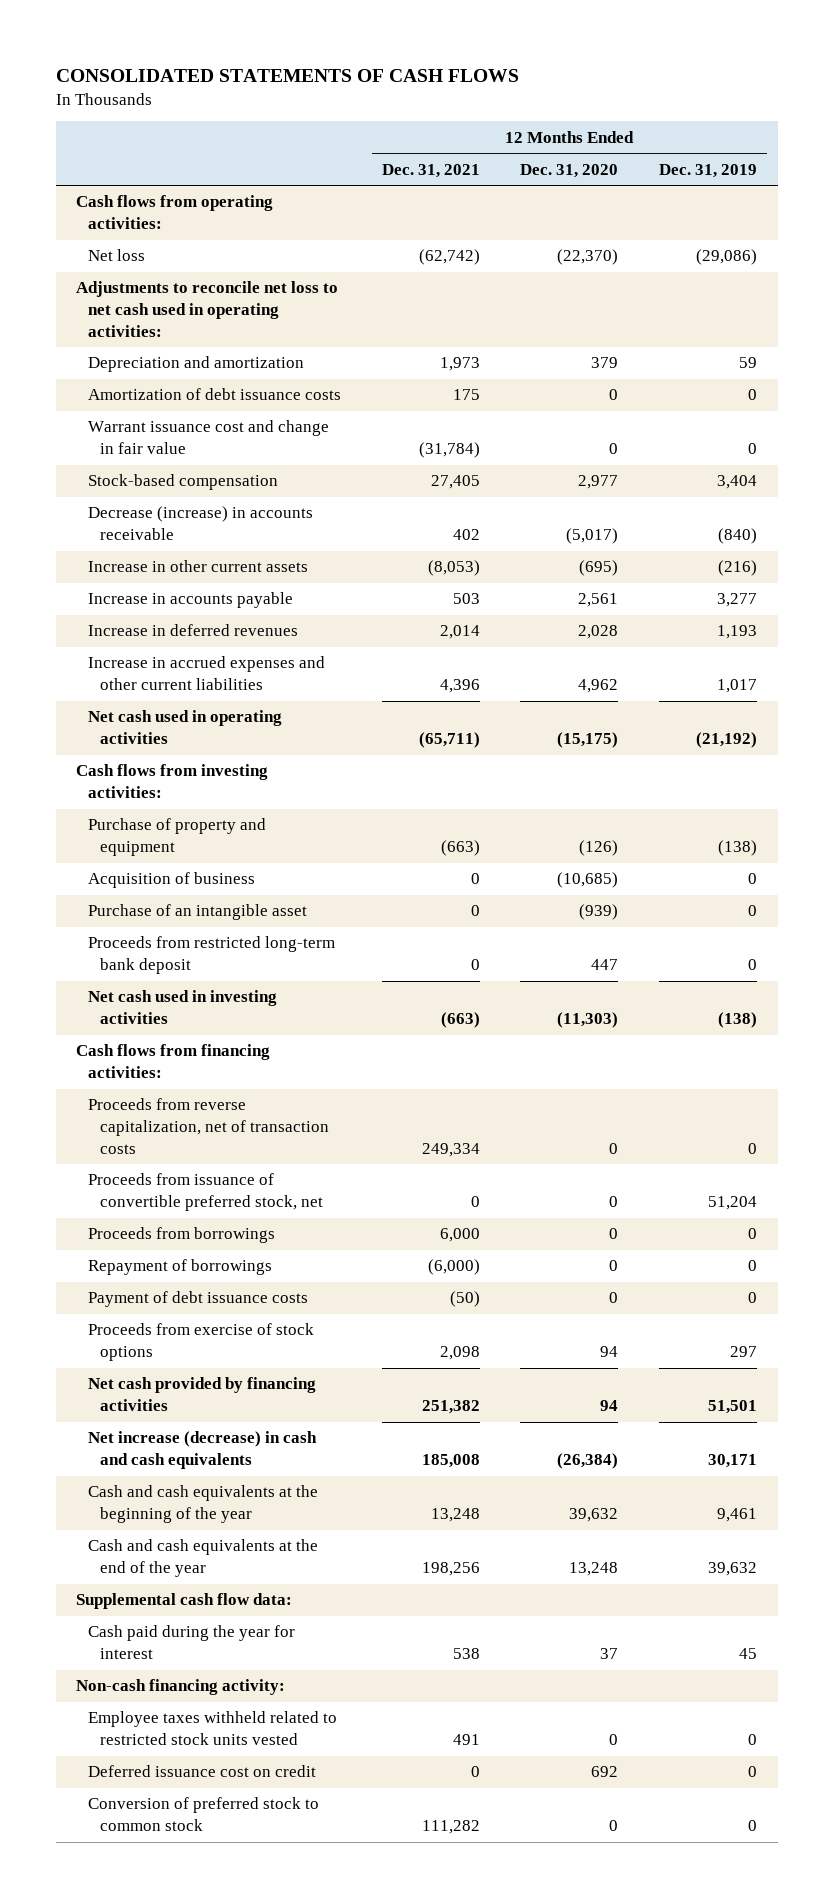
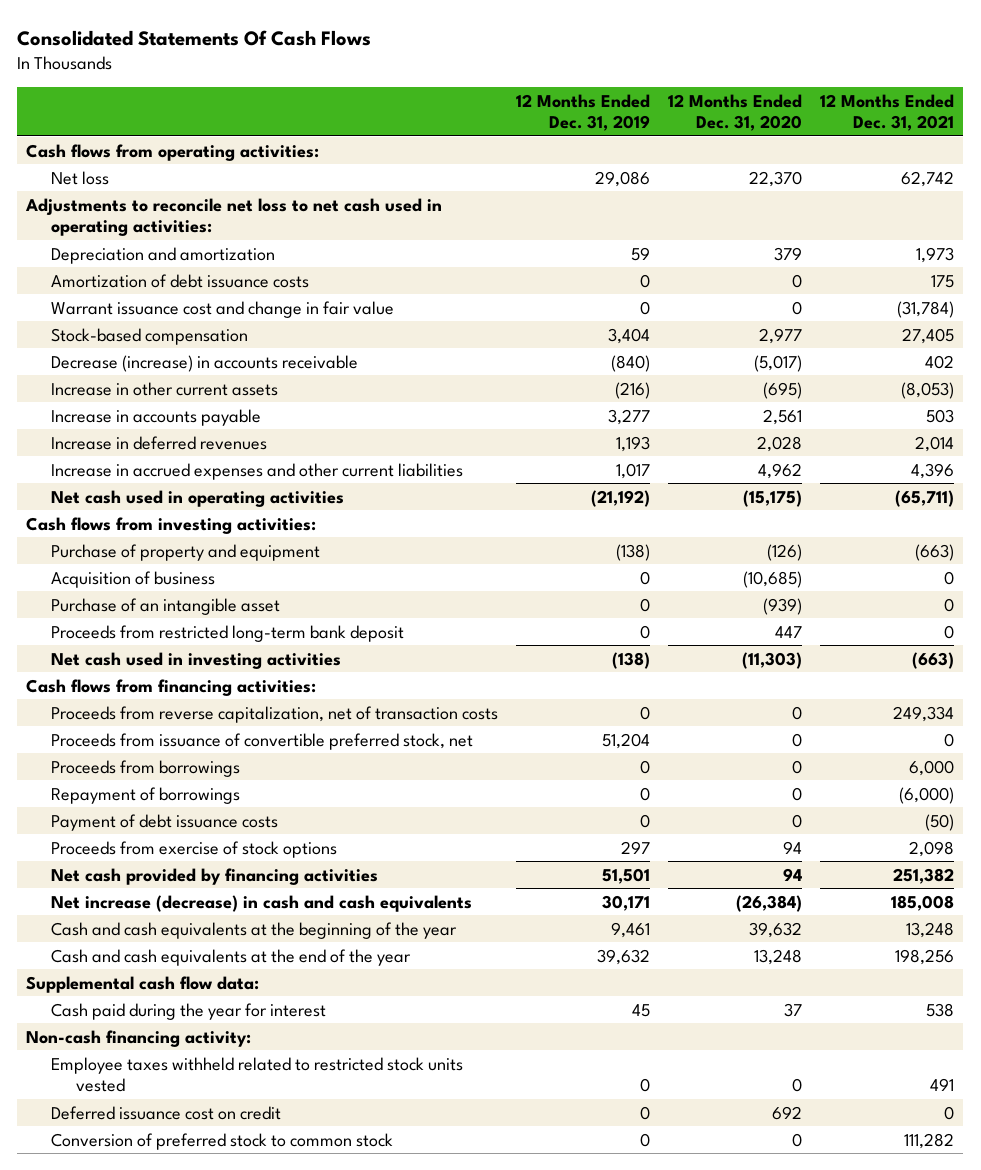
- CONSOLIDATED STATEMENTS OF CASH FLOWS
+ Consolidated Statements Of Cash Flows
- | 12 Months Ended Dec. 31, 2021 | 12 Months Ended Dec. 31, 2020 | 12 Months Ended Dec. 31, 2019
+ | 12 Months Ended Dec. 31, 2019 | 12 Months Ended Dec. 31, 2020 | 12 Months Ended Dec. 31, 2021
- Net loss | (62,742) | (22,370) | (29,086)
+ Net loss | 29,086 | 22,370 | 62,742

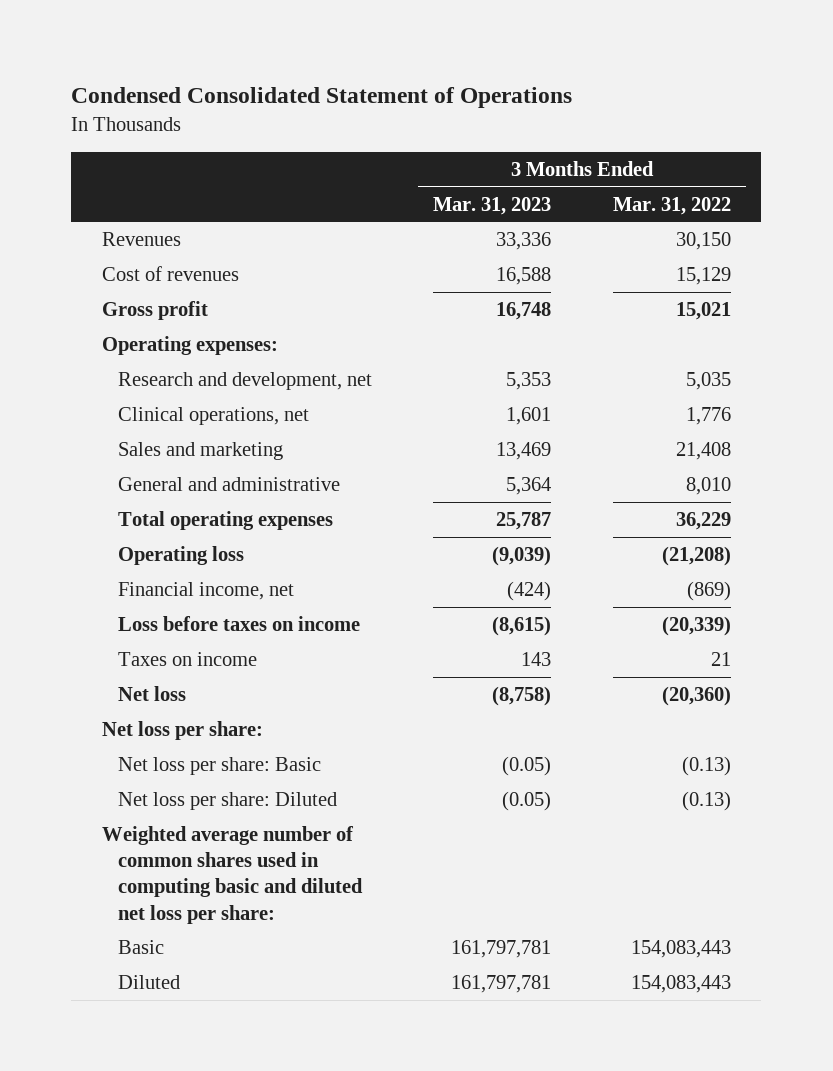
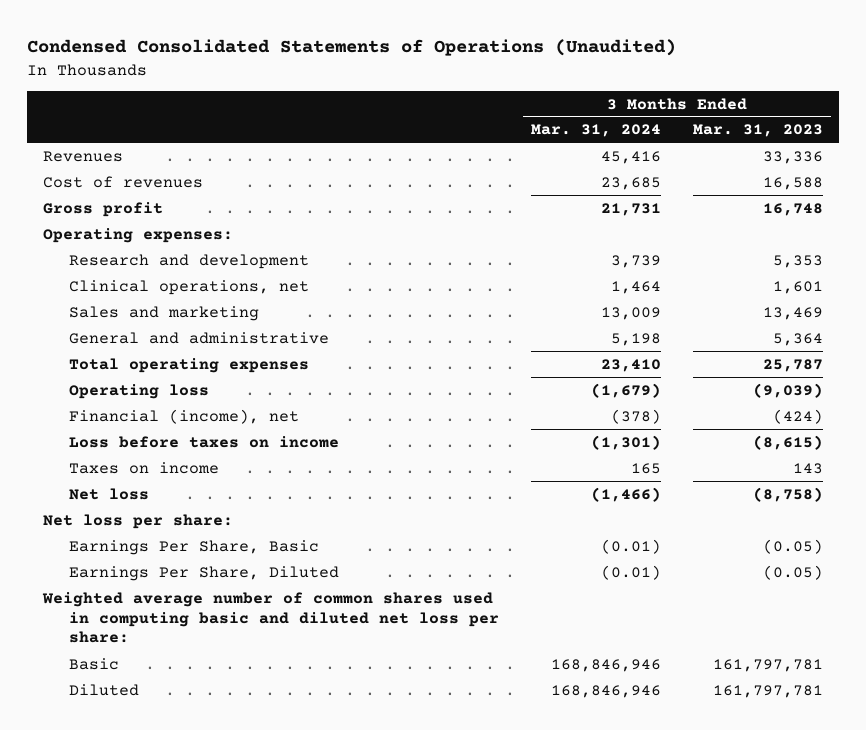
- Condensed Consolidated Statement of Operations
+ Condensed Consolidated Statements of Operations (Unaudited)
- | 3 Months Ended Mar. 31, 2023 | 3 Months Ended Mar. 31, 2022
+ | 3 Months Ended Mar. 31, 2024 | 3 Months Ended Mar. 31, 2023
- Research and development, net | 5,353 | 5,035
+ Research and development | 3,739 | 5,353
- Financial income, net | (424) | (869)
+ Financial (income), net | (378) | (424)
- Net loss per share: Basic | (0.05) | (0.13)
- Net loss per share: Diluted | (0.05) | (0.13)
+ Earnings Per Share, Basic | (0.01) | (0.05)
+ Earnings Per Share, Diluted | (0.01) | (0.05)

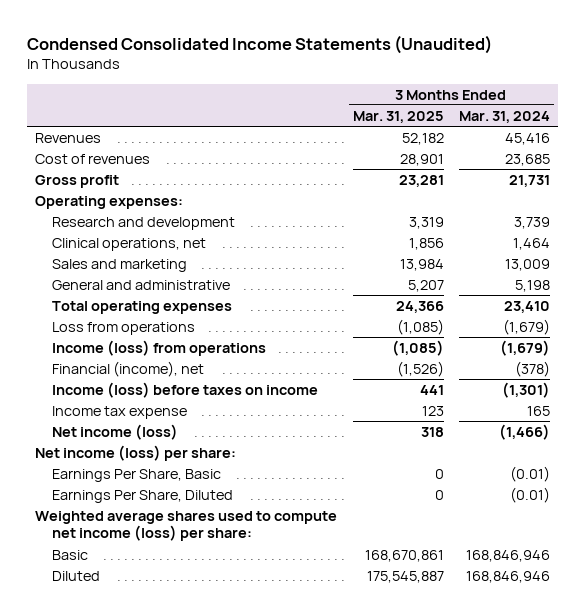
- Condensed Consolidated Statements of Operations (Unaudited)
+ Condensed Consolidated Income Statements (Unaudited)
- | 3 Months Ended Mar. 31, 2024 | 3 Months Ended Mar. 31, 2023
+ | 3 Months Ended Mar. 31, 2025 | 3 Months Ended Mar. 31, 2024
- Operating loss | (1,679) | (9,039)
+ Loss from operations | (1,085) | (1,679)
+ Income (loss) from operations | (1,085) | (1,679)
- Loss before taxes on income | (1,301) | (8,615)
- Taxes on income | 165 | 143
- Net loss | (1,466) | (8,758)
- Net loss per share:
+ Income (loss) before taxes on income | 441 | (1,301)
+ Income tax expense | 123 | 165
+ Net income (loss) | 318 | (1,466)
+ Net income (loss) per share:
- Weighted average number of common shares used in computing basic and diluted net loss per share:
+ Weighted average shares used to compute net income (loss) per share:

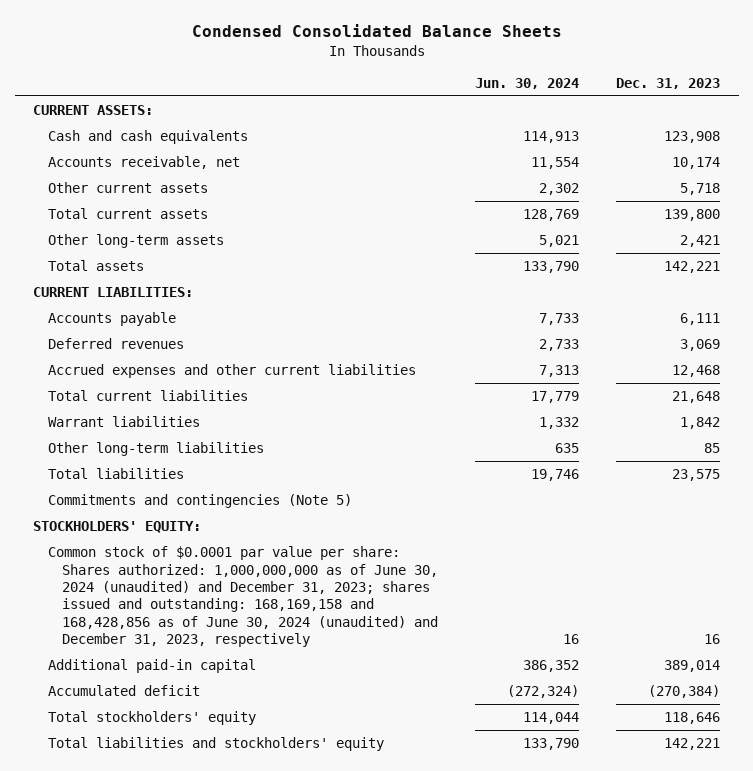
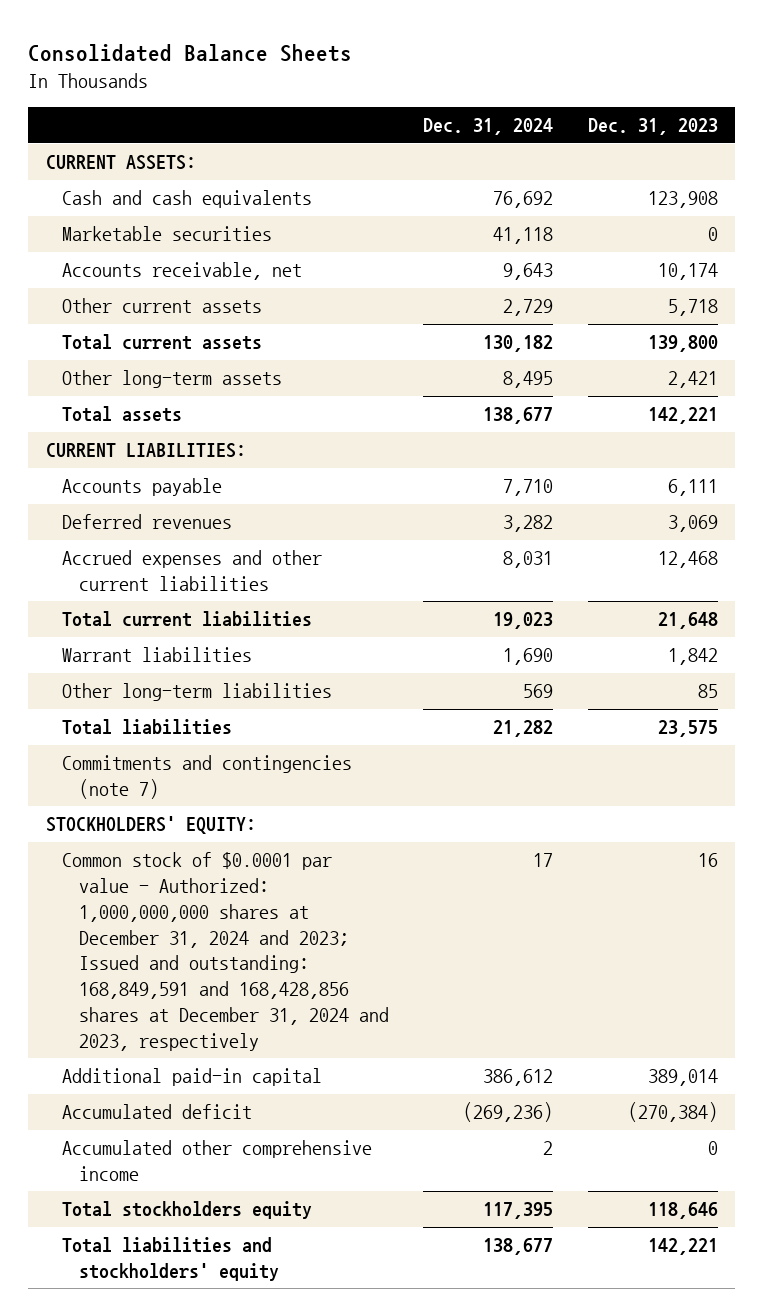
- Condensed Consolidated Balance Sheets
+ Consolidated Balance Sheets
- | Jun. 30, 2024 | Dec. 31, 2023
+ | Dec. 31, 2024 | Dec. 31, 2023
+ Marketable securities | 41,118 | 0
- Commitments and contingencies (Note 5)
+ Commitments and contingencies (note 7)
- Common stock of $0.0001 par value per share: Shares authorized: 1,000,000,000 as of June 30, 2024 (unaudited) and December 31, 2023; shares issued and outstanding: 168,169,158 and 168,428,856 as of June 30, 2024 (unaudited) and December 31, 2023, respectively | 16 | 16
+ Common stock of $0.0001 par value - Authorized: 1,000,000,000 shares at December 31, 2024 and 2023; Issued and outstanding: 168,849,591 and 168,428,856 shares at December 31, 2024 and 2023, respectively | 17 | 16
- Total stockholders' equity | 114,044 | 118,646
+ Accumulated other comprehensive income | 2 | 0
+ Total stockholders equity | 117,395 | 118,646

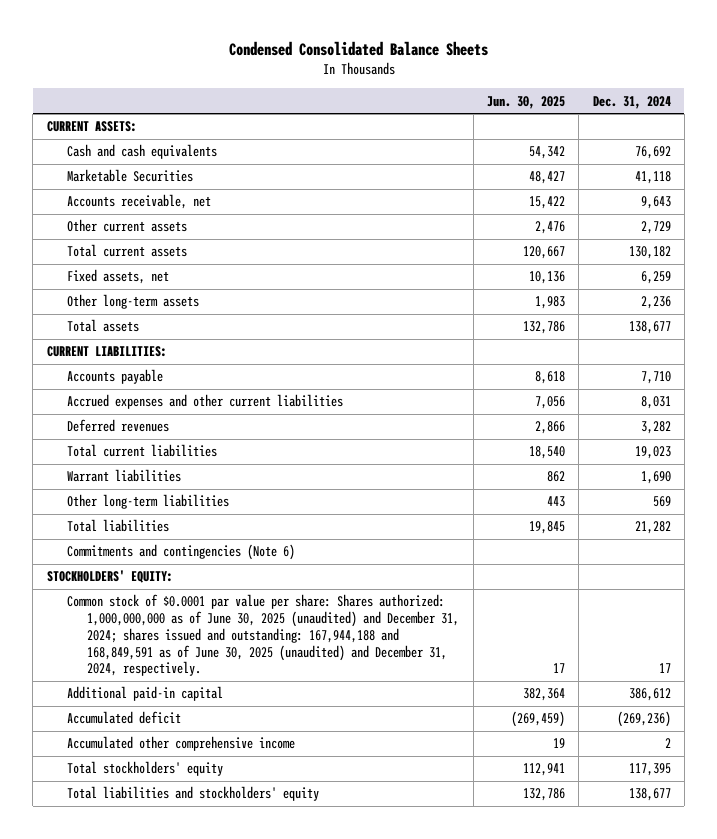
- Consolidated Balance Sheets
+ Condensed Consolidated Balance Sheets
- | Dec. 31, 2024 | Dec. 31, 2023
+ | Jun. 30, 2025 | Dec. 31, 2024
- Marketable securities | 41,118 | 0
+ Marketable Securities | 48,427 | 41,118
- Other long-term assets | 8,495 | 2,421
+ Fixed assets, net | 10,136 | 6,259
+ Other long-term assets | 1,983 | 2,236
moved down: Deferred revenues | 2,866 | 3,282
- Commitments and contingencies (note 7)
+ Commitments and contingencies (Note 6)
- Common stock of $0.0001 par value - Authorized: 1,000,000,000 shares at December 31, 2024 and 2023; Issued and outstanding: 168,849,591 and 168,428,856 shares at December 31, 2024 and 2023, respectively | 17 | 16
+ Common stock of $0.0001 par value per share: Shares authorized: 1,000,000,000 as of June 30, 2025 (unaudited) and December 31, 2024; shares issued and outstanding: 167,944,188 and 168,849,591 as of June 30, 2025 (unaudited) and December 31, 2024, respectively. | 17 | 17
- Total stockholders equity | 117,395 | 118,646
+ Total stockholders' equity | 112,941 | 117,395

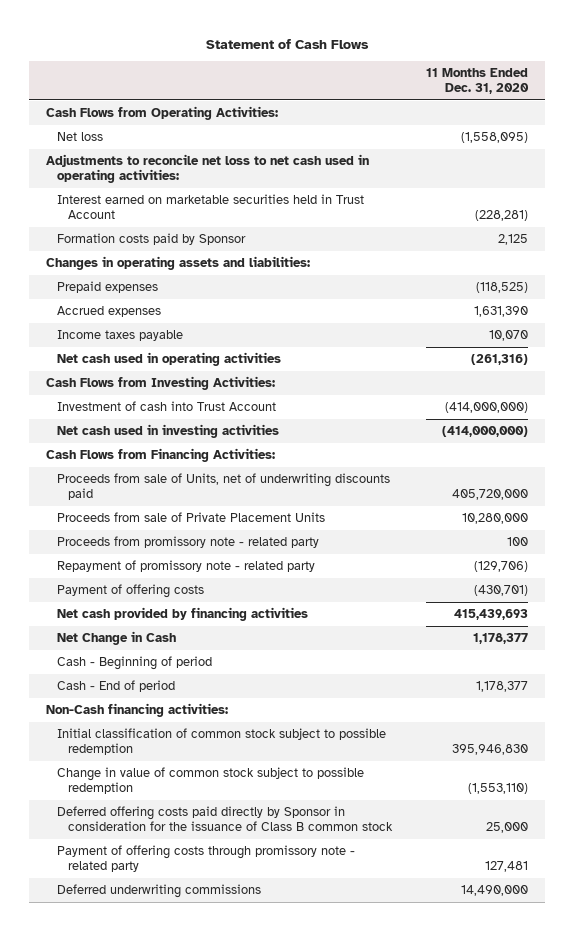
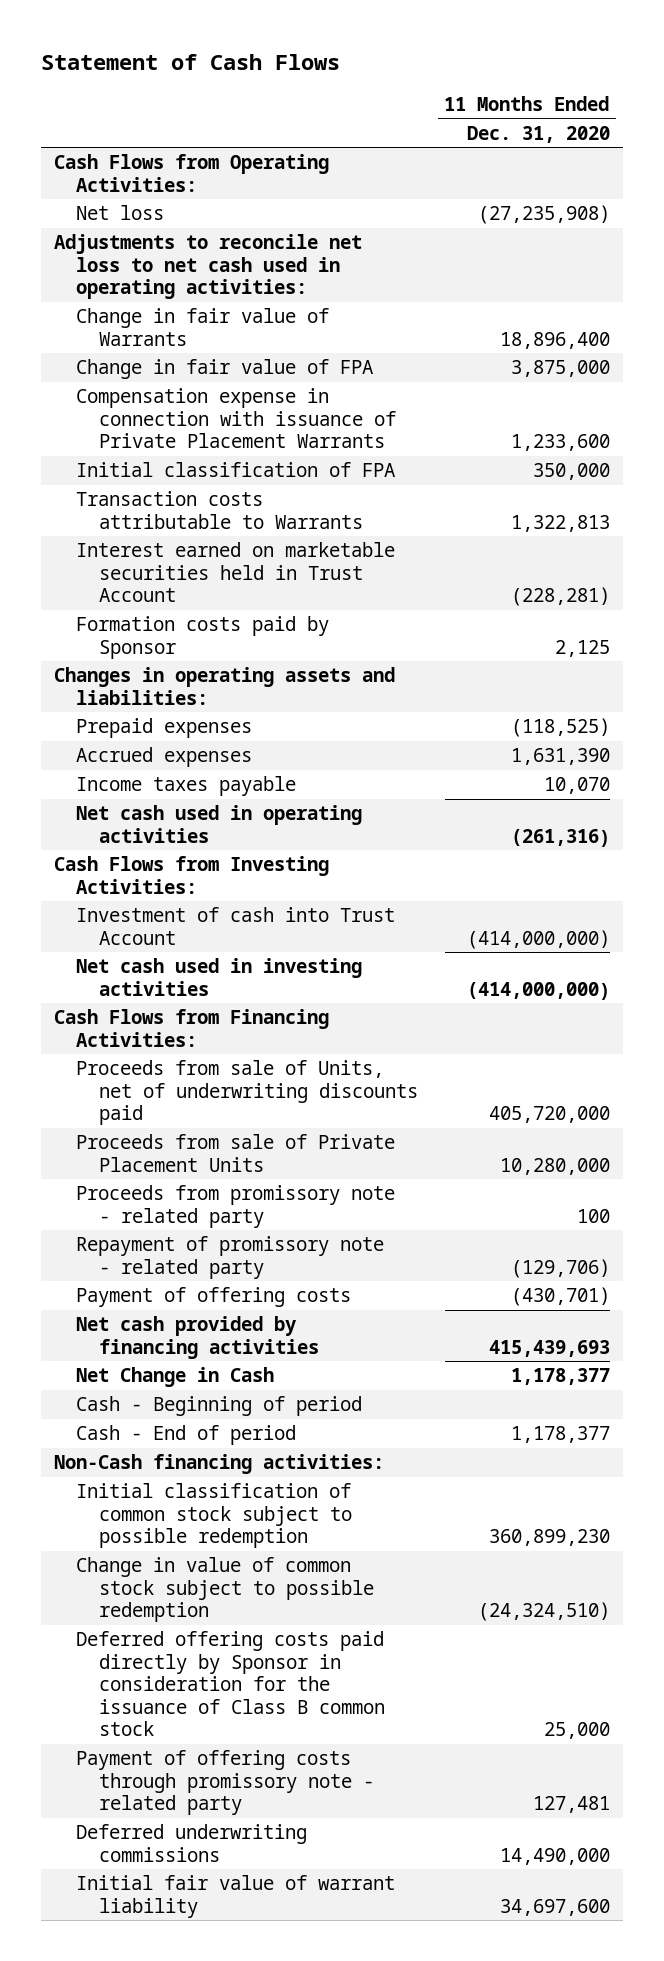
- Net loss | (1,558,095)
+ Net loss | (27,235,908)
+ Change in fair value of Warrants | 18,896,400
+ Change in fair value of FPA | 3,875,000
+ Compensation expense in connection with issuance of Private Placement Warrants | 1,233,600
+ Initial classification of FPA | 350,000
+ Transaction costs attributable to Warrants | 1,322,813
- Initial classification of common stock subject to possible redemption | 395,946,830
- Change in value of common stock subject to possible redemption | (1,553,110)
+ Initial classification of common stock subject to possible redemption | 360,899,230
+ Change in value of common stock subject to possible redemption | (24,324,510)
+ Initial fair value of warrant liability | 34,697,600

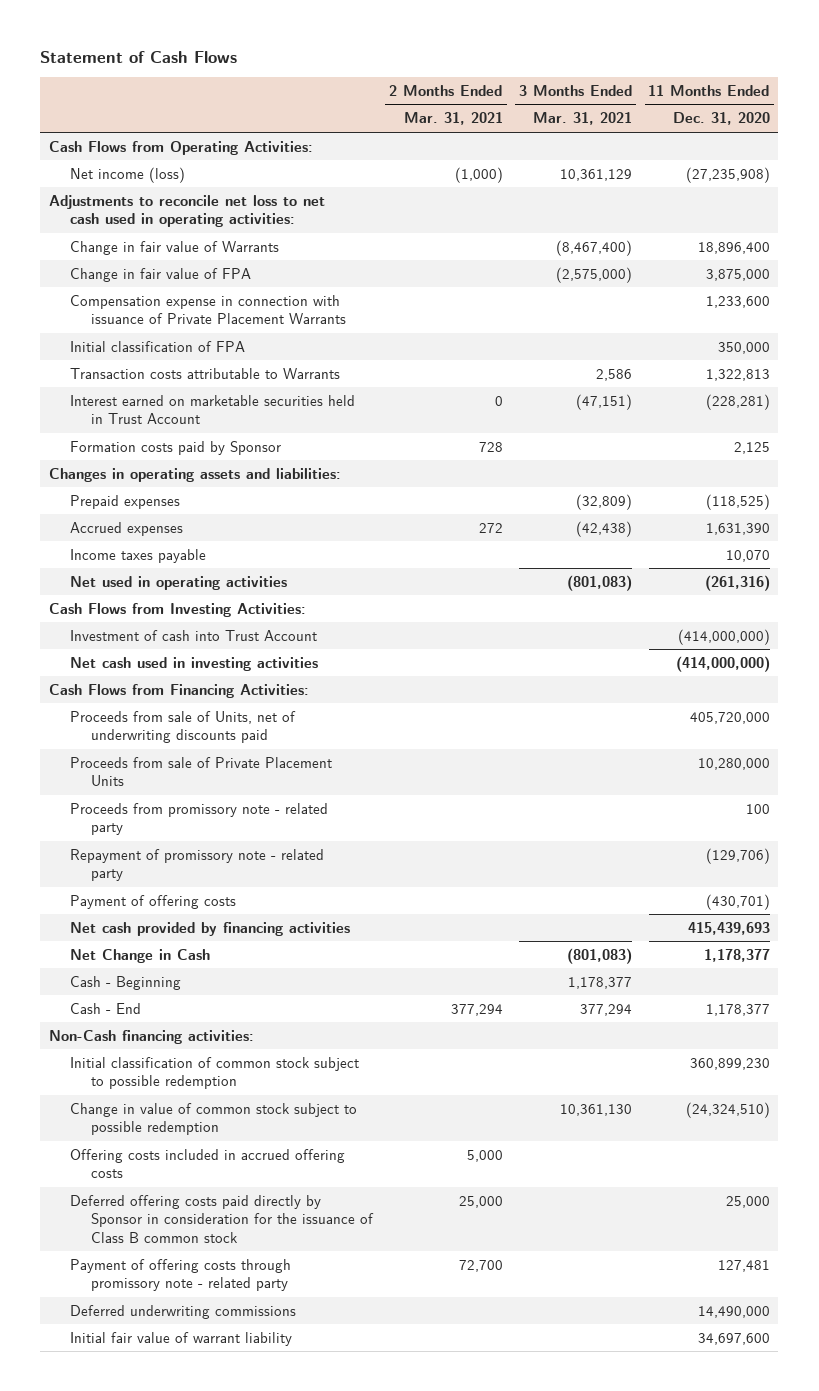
- | 11 Months Ended Dec. 31, 2020
+ | 2 Months Ended Mar. 31, 2021 | 3 Months Ended Mar. 31, 2021 | 11 Months Ended Dec. 31, 2020
- Net loss | (27,235,908)
+ Net income (loss) | (1,000) | 10,361,129 | (27,235,908)
- Net cash used in operating activities | (261,316)
+ Net used in operating activities | | (801,083) | (261,316)
- Cash - Beginning of period
- Cash - End of period | 1,178,377
+ Cash - Beginning | | 1,178,377 |
+ Cash - End | 377,294 | 377,294 | 1,178,377
+ Offering costs included in accrued offering costs | 5,000 | |

